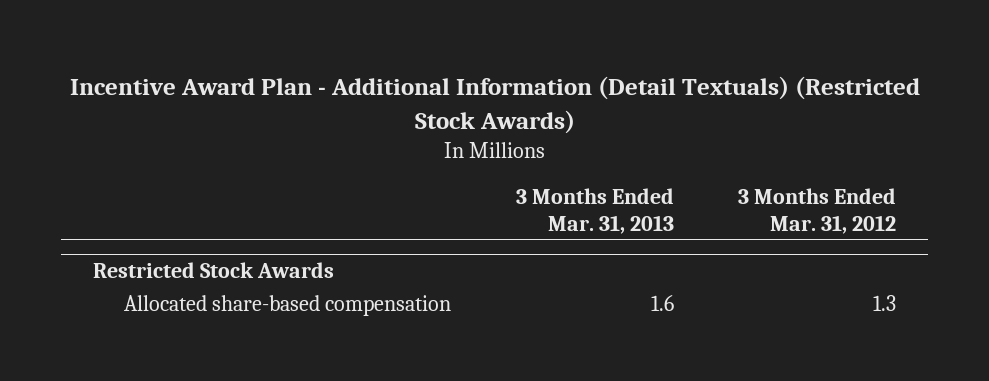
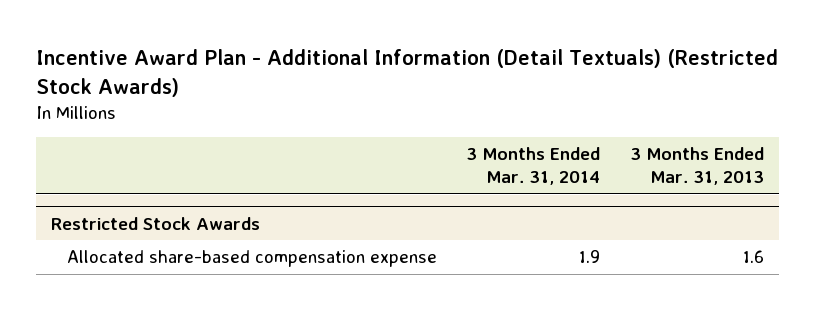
- | 3 Months Ended Mar. 31, 2013 | 3 Months Ended Mar. 31, 2012
+ | 3 Months Ended Mar. 31, 2014 | 3 Months Ended Mar. 31, 2013
@ Restricted Stock Awards
- Allocated share-based compensation | 1.6 | 1.3
+ Allocated share-based compensation expense | 1.9 | 1.6

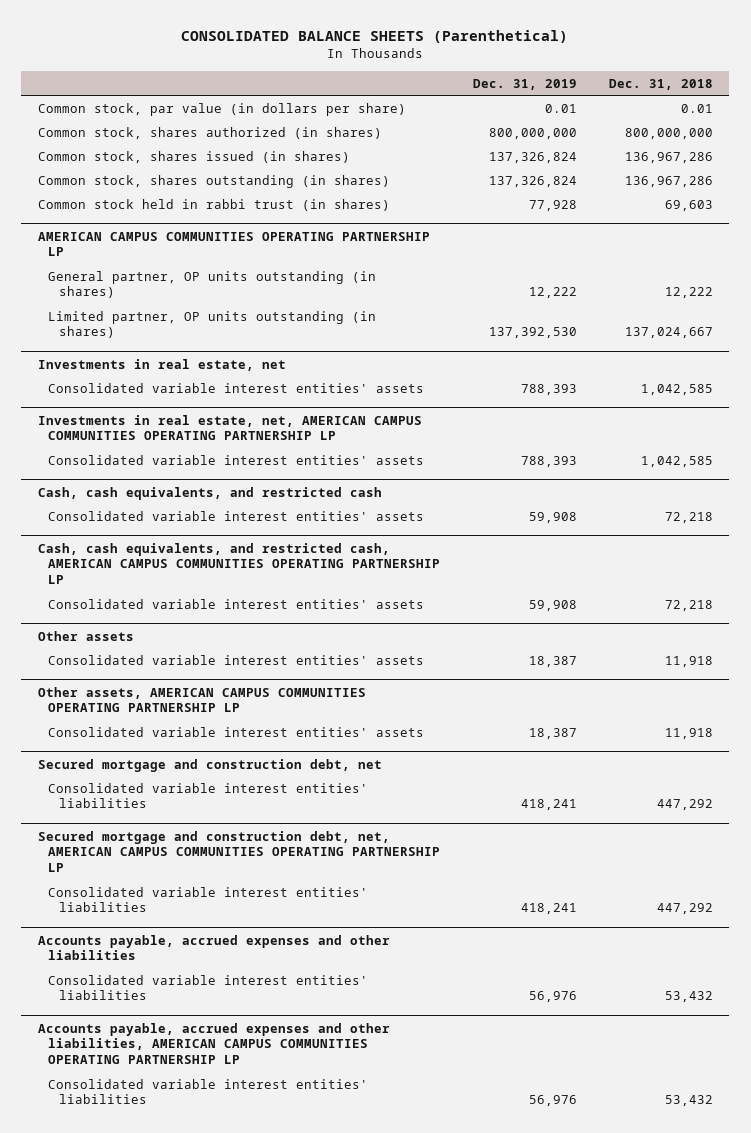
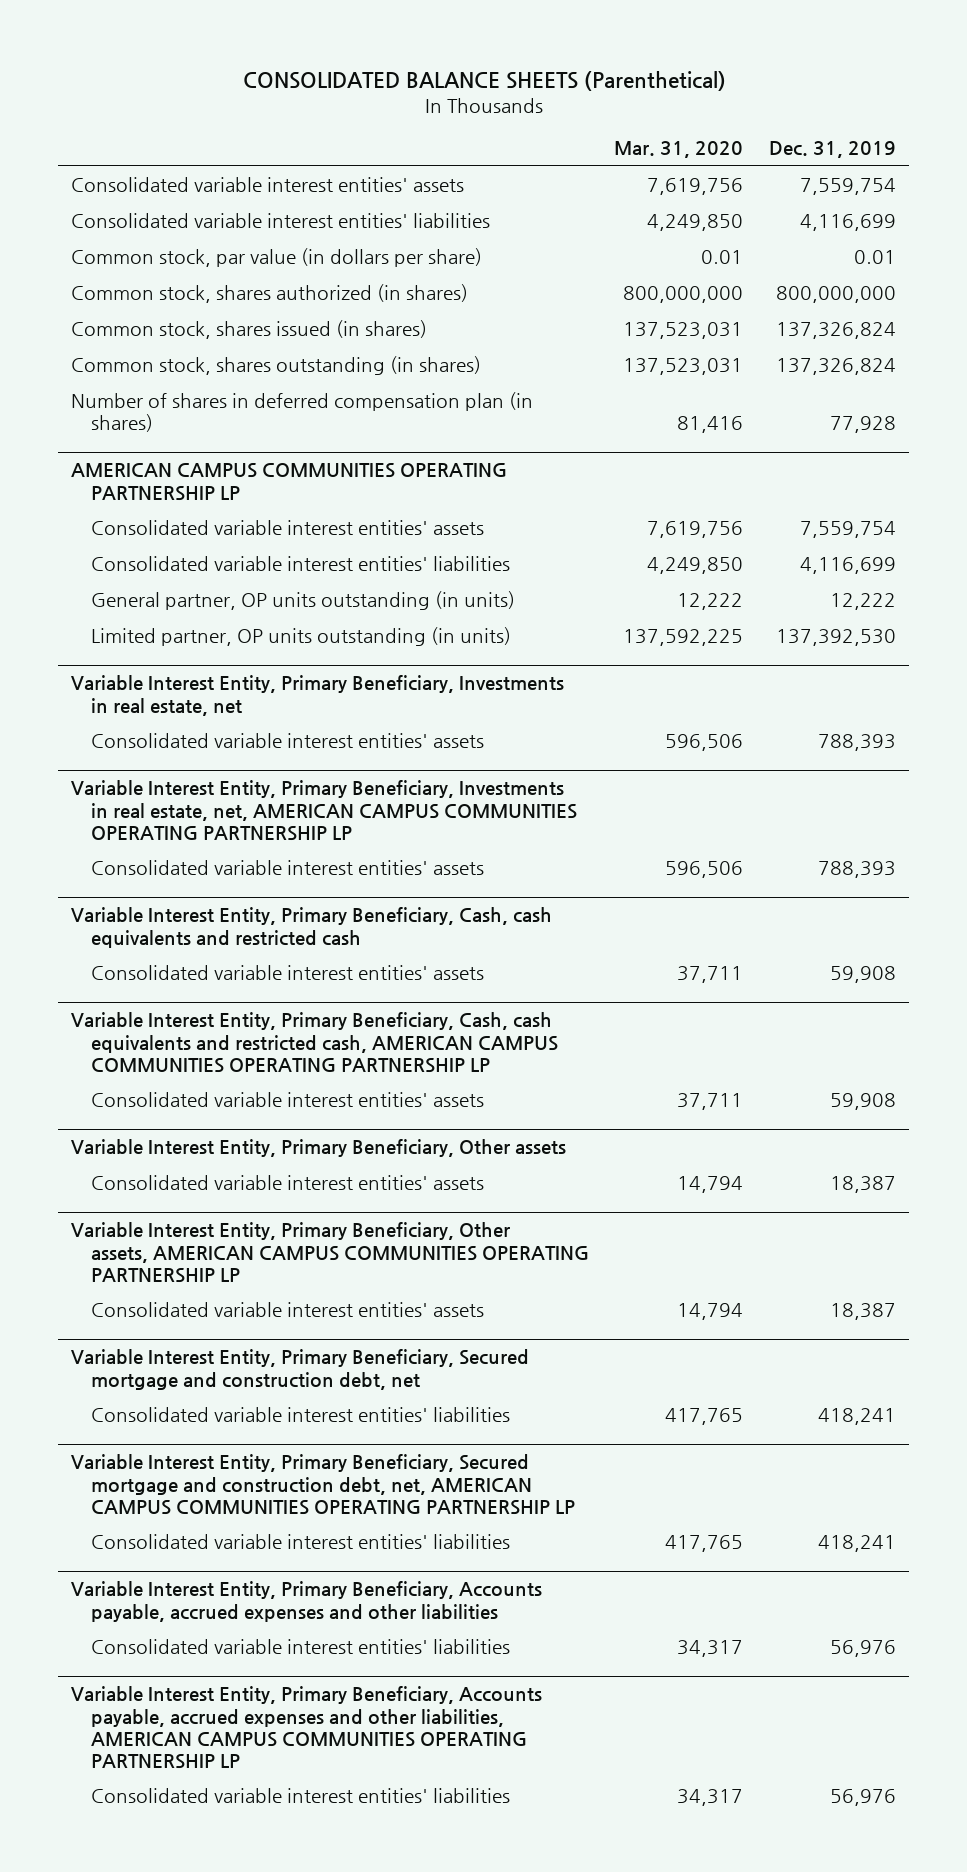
- | Dec. 31, 2019 | Dec. 31, 2018
+ | Mar. 31, 2020 | Dec. 31, 2019
+ Consolidated variable interest entities' assets | 7,619,756 | 7,559,754
+ Consolidated variable interest entities' liabilities | 4,249,850 | 4,116,699
- Common stock held in rabbi trust (in shares) | 77,928 | 69,603
+ Number of shares in deferred compensation plan (in shares) | 81,416 | 77,928
@ AMERICAN CAMPUS COMMUNITIES OPERATING PARTNERSHIP LP
- General partner, OP units outstanding (in shares) | 12,222 | 12,222
- Limited partner, OP units outstanding (in shares) | 137,392,530 | 137,024,667
- Investments in real estate, net
@ AMERICAN CAMPUS COMMUNITIES OPERATING PARTNERSHIP LP
+ Consolidated variable interest entities' assets | 7,619,756 | 7,559,754
+ Consolidated variable interest entities' liabilities | 4,249,850 | 4,116,699
+ General partner, OP units outstanding (in units) | 12,222 | 12,222
+ Limited partner, OP units outstanding (in units) | 137,592,225 | 137,392,530
+ Variable Interest Entity, Primary Beneficiary, Investments in real estate, net
- Investments in real estate, net, AMERICAN CAMPUS COMMUNITIES OPERATING PARTNERSHIP LP
+ Variable Interest Entity, Primary Beneficiary, Investments in real estate, net, AMERICAN CAMPUS COMMUNITIES OPERATING PARTNERSHIP LP
- Cash, cash equivalents, and restricted cash
+ Variable Interest Entity, Primary Beneficiary, Cash, cash equivalents and restricted cash
- Cash, cash equivalents, and restricted cash, AMERICAN CAMPUS COMMUNITIES OPERATING PARTNERSHIP LP
+ Variable Interest Entity, Primary Beneficiary, Cash, cash equivalents and restricted cash, AMERICAN CAMPUS COMMUNITIES OPERATING PARTNERSHIP LP
- Other assets
+ Variable Interest Entity, Primary Beneficiary, Other assets
- Other assets, AMERICAN CAMPUS COMMUNITIES OPERATING PARTNERSHIP LP
+ Variable Interest Entity, Primary Beneficiary, Other assets, AMERICAN CAMPUS COMMUNITIES OPERATING PARTNERSHIP LP
- Secured mortgage and construction debt, net
+ Variable Interest Entity, Primary Beneficiary, Secured mortgage and construction debt, net
- Secured mortgage and construction debt, net, AMERICAN CAMPUS COMMUNITIES OPERATING PARTNERSHIP LP
+ Variable Interest Entity, Primary Beneficiary, Secured mortgage and construction debt, net, AMERICAN CAMPUS COMMUNITIES OPERATING PARTNERSHIP LP
- Accounts payable, accrued expenses and other liabilities
+ Variable Interest Entity, Primary Beneficiary, Accounts payable, accrued expenses and other liabilities
- Accounts payable, accrued expenses and other liabilities, AMERICAN CAMPUS COMMUNITIES OPERATING PARTNERSHIP LP
+ Variable Interest Entity, Primary Beneficiary, Accounts payable, accrued expenses and other liabilities, AMERICAN CAMPUS COMMUNITIES OPERATING PARTNERSHIP LP

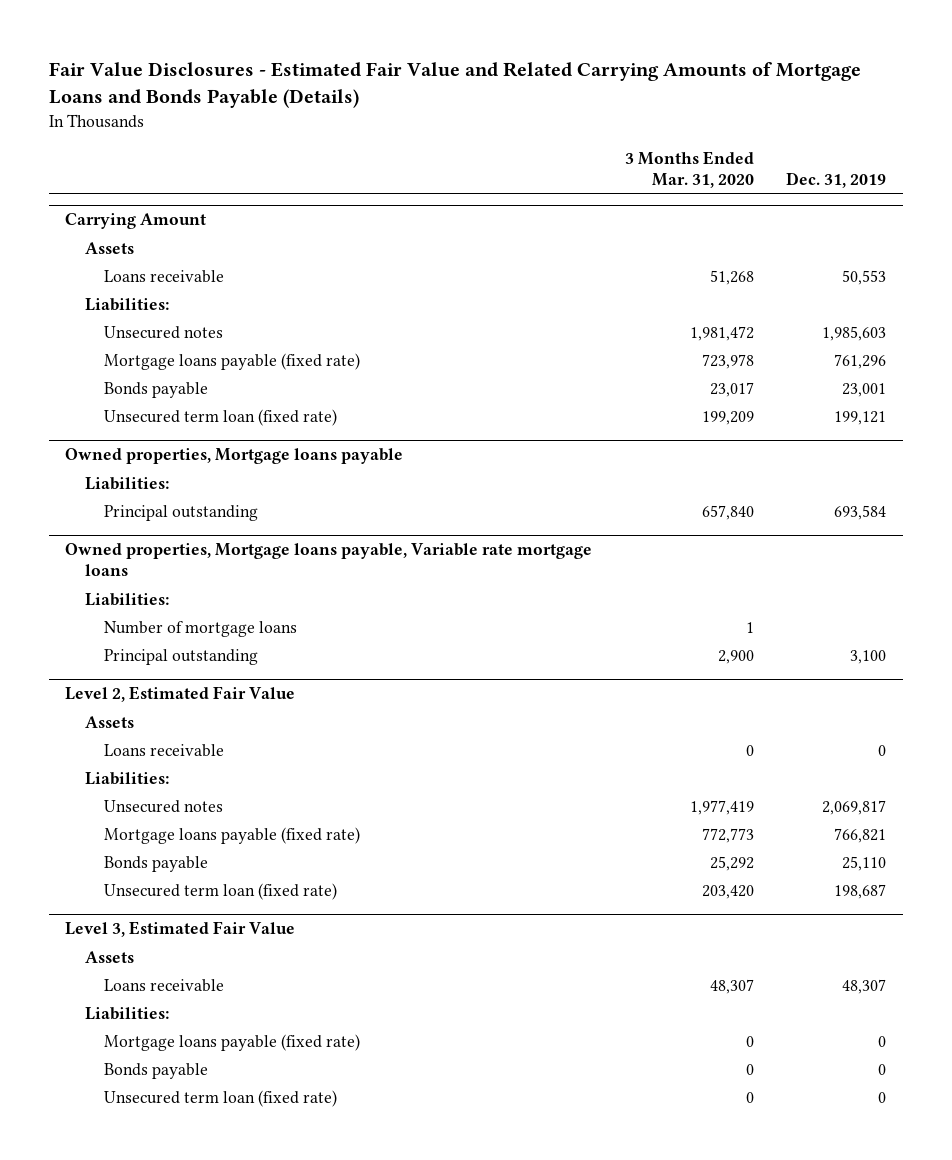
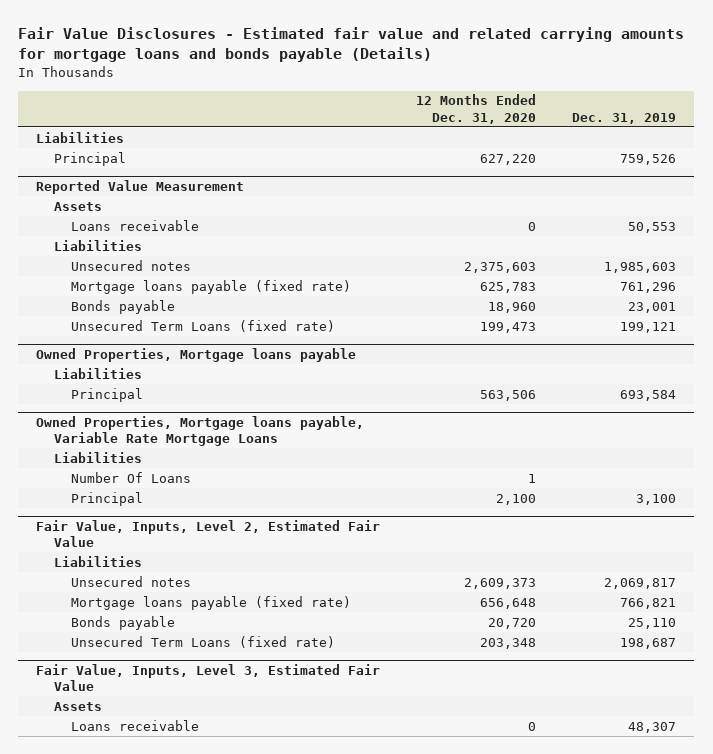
- Fair Value Disclosures - Estimated Fair Value and Related Carrying Amounts of Mortgage Loans and Bonds Payable (Details)
+ Fair Value Disclosures - Estimated fair value and related carrying amounts for mortgage loans and bonds payable (Details)
- | 3 Months Ended Mar. 31, 2020 | Dec. 31, 2019
+ | 12 Months Ended Dec. 31, 2020 | Dec. 31, 2019
- Carrying Amount
+ Liabilities
+ Principal | 627,220 | 759,526
+ Reported Value Measurement
- Liabilities:
+ Liabilities
- Unsecured term loan (fixed rate) | 199,209 | 199,121
- Owned properties, Mortgage loans payable
- Liabilities:
- Principal outstanding | 657,840 | 693,584
- Owned properties, Mortgage loans payable, Variable rate mortgage loans
- Liabilities:
- Number of mortgage loans | 1 |
- Principal outstanding | 2,900 | 3,100
- Level 2, Estimated Fair Value
- Assets
- Loans receivable | 0 | 0
- Liabilities:
+ Unsecured Term Loans (fixed rate) | 199,473 | 199,121
+ Owned Properties, Mortgage loans payable
+ Liabilities
+ Principal | 563,506 | 693,584
+ Owned Properties, Mortgage loans payable, Variable Rate Mortgage Loans
+ Liabilities
+ Number Of Loans | 1 |
+ Principal | 2,100 | 3,100
+ Fair Value, Inputs, Level 2, Estimated Fair Value
+ Liabilities
- Unsecured term loan (fixed rate) | 203,420 | 198,687
- Level 3, Estimated Fair Value
+ Unsecured Term Loans (fixed rate) | 203,348 | 198,687
+ Fair Value, Inputs, Level 3, Estimated Fair Value
- Liabilities:
- Mortgage loans payable (fixed rate) | 0 | 0
- Bonds payable | 0 | 0
- Unsecured term loan (fixed rate) | 0 | 0

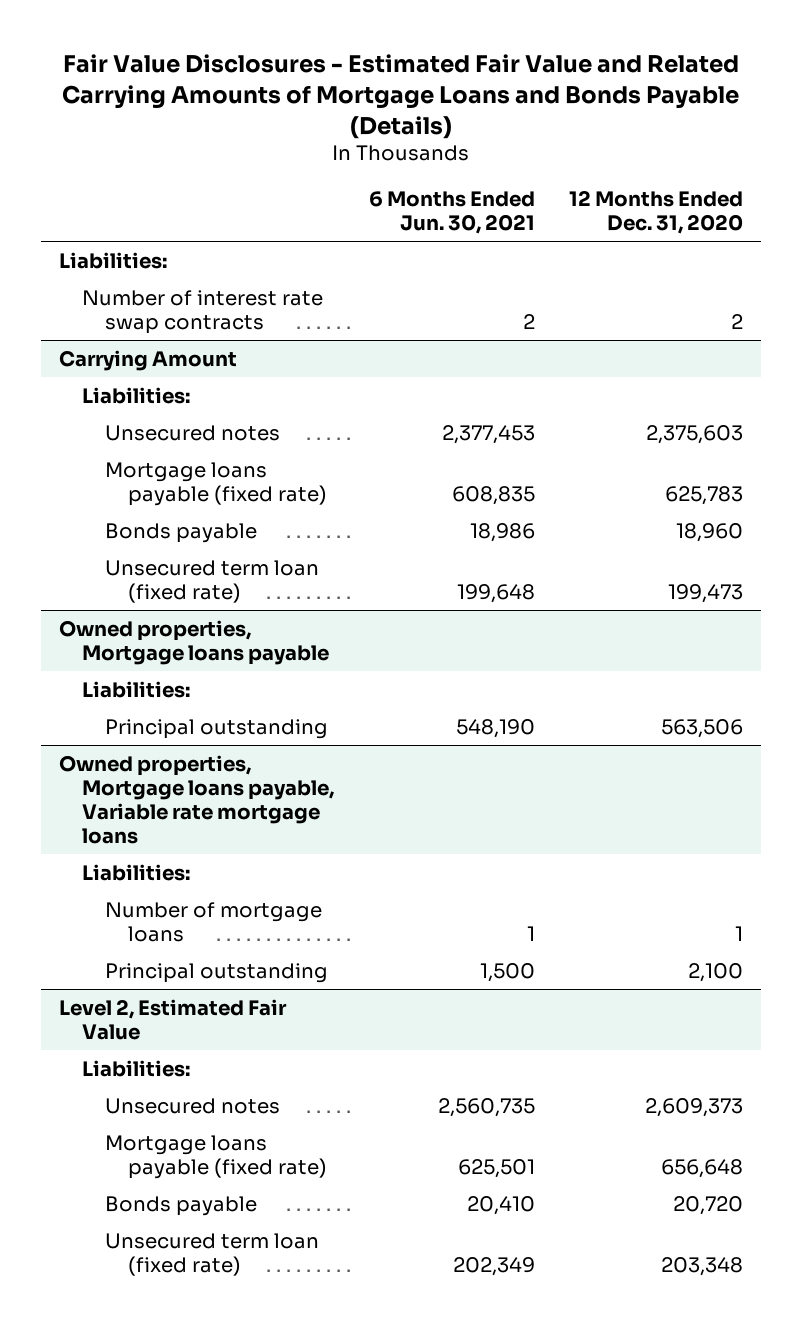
- Fair Value Disclosures - Estimated fair value and related carrying amounts for mortgage loans and bonds payable (Details)
+ Fair Value Disclosures - Estimated Fair Value and Related Carrying Amounts of Mortgage Loans and Bonds Payable (Details)
- | 12 Months Ended Dec. 31, 2020 | Dec. 31, 2019
+ | 6 Months Ended Jun. 30, 2021 | 12 Months Ended Dec. 31, 2020
- Liabilities
- Principal | 627,220 | 759,526
- Reported Value Measurement
- Assets
- Loans receivable | 0 | 50,553
- Liabilities
+ Liabilities:
+ Number of interest rate swap contracts | 2 | 2
+ Carrying Amount
+ Liabilities:
- Unsecured Term Loans (fixed rate) | 199,473 | 199,121
- Owned Properties, Mortgage loans payable
- Liabilities
- Principal | 563,506 | 693,584
- Owned Properties, Mortgage loans payable, Variable Rate Mortgage Loans
- Liabilities
- Number Of Loans | 1 |
- Principal | 2,100 | 3,100
- Fair Value, Inputs, Level 2, Estimated Fair Value
- Liabilities
+ Unsecured term loan (fixed rate) | 199,648 | 199,473
+ Owned properties, Mortgage loans payable
+ Liabilities:
+ Principal outstanding | 548,190 | 563,506
+ Owned properties, Mortgage loans payable, Variable rate mortgage loans
+ Liabilities:
+ Number of mortgage loans | 1 | 1
+ Principal outstanding | 1,500 | 2,100
+ Level 2, Estimated Fair Value
+ Liabilities:
- Unsecured Term Loans (fixed rate) | 203,348 | 198,687
- Fair Value, Inputs, Level 3, Estimated Fair Value
- Assets
- Loans receivable | 0 | 48,307
+ Unsecured term loan (fixed rate) | 202,349 | 203,348

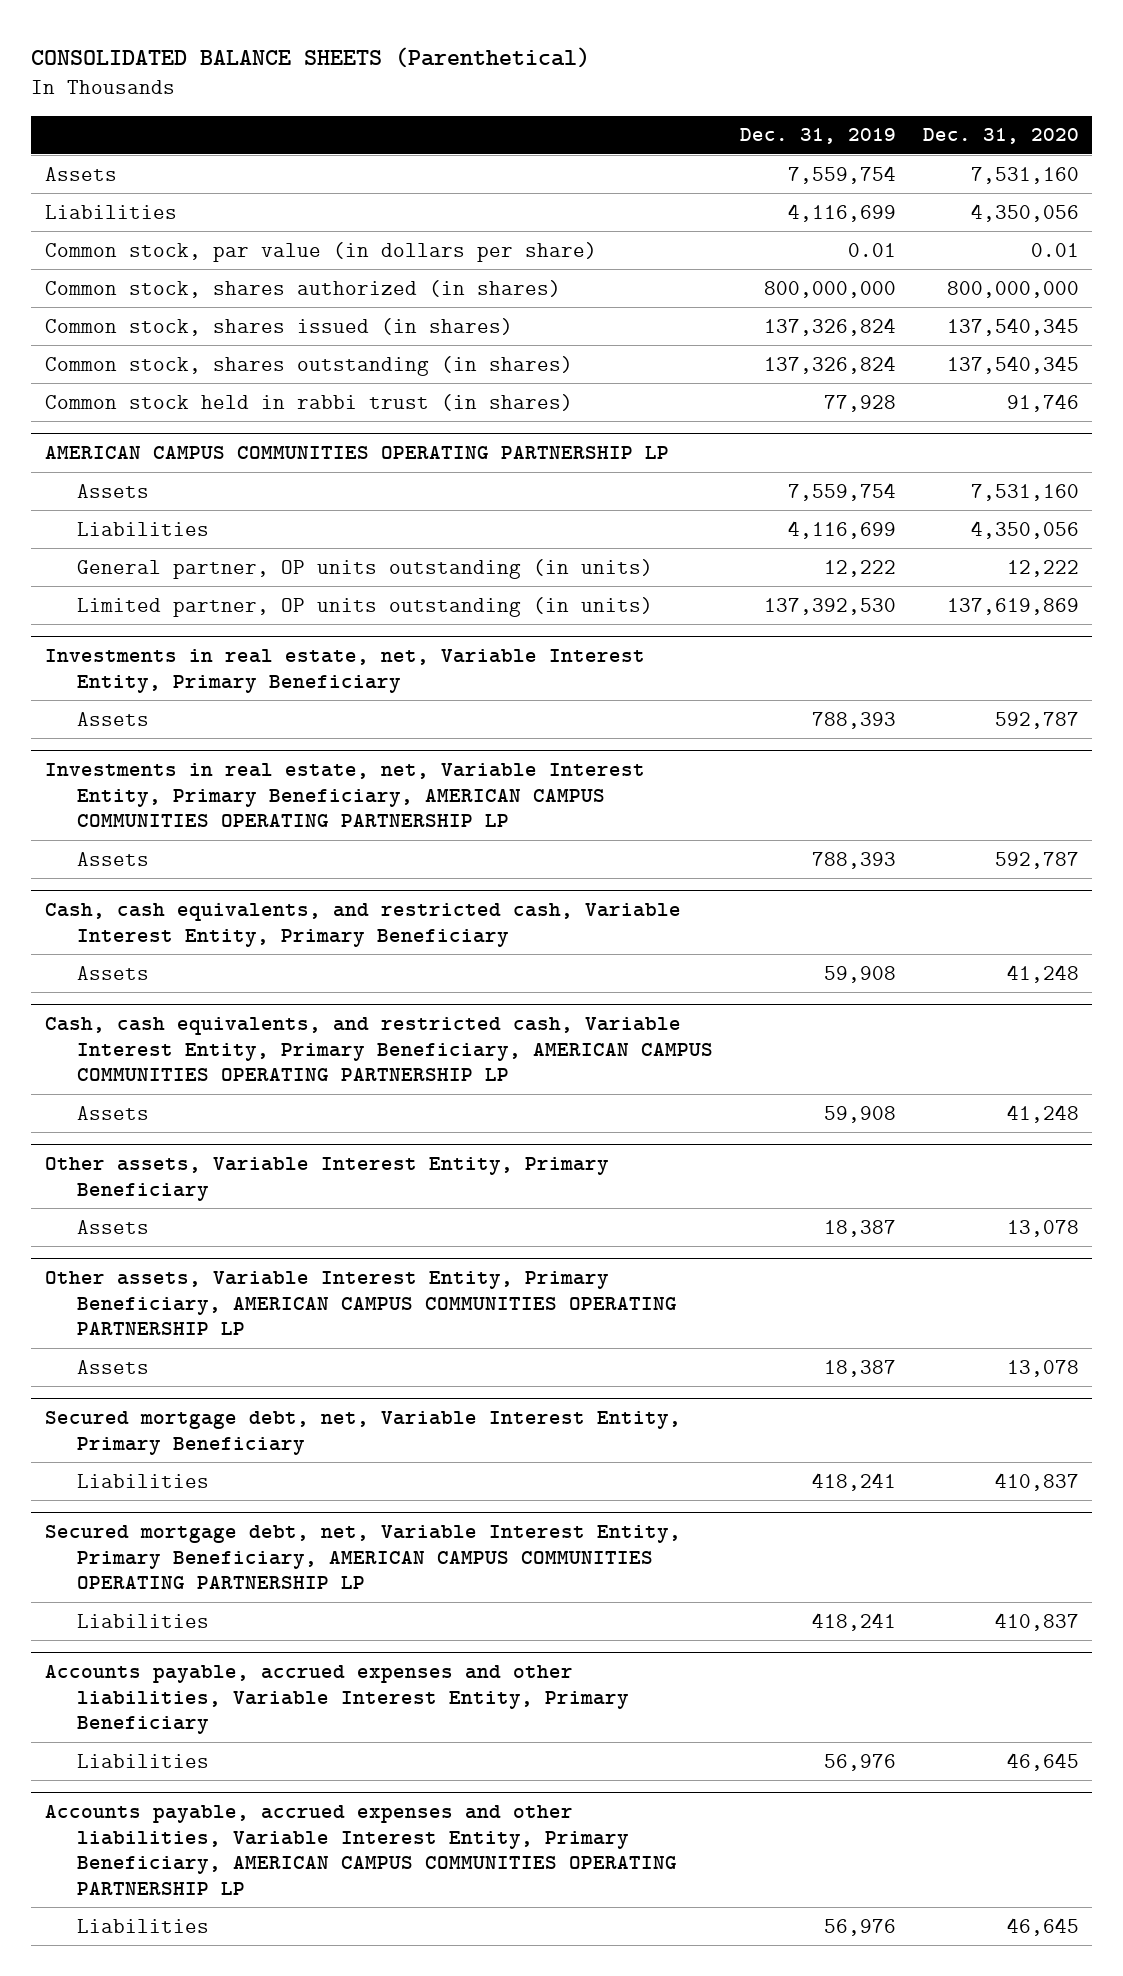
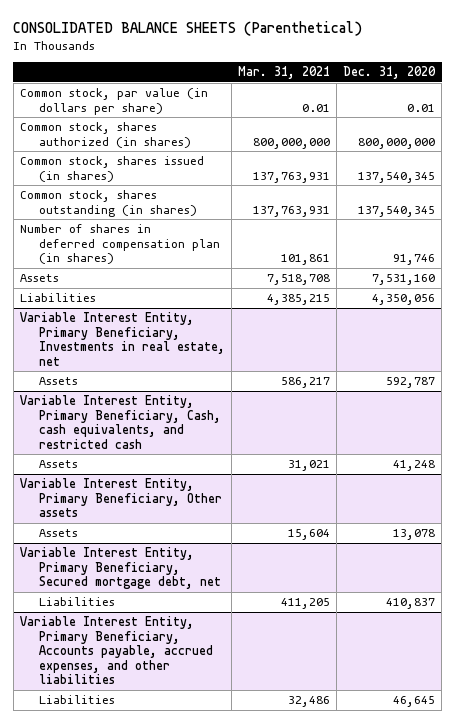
- | Dec. 31, 2019 | Dec. 31, 2020
+ | Mar. 31, 2021 | Dec. 31, 2020
- Assets | 7,559,754 | 7,531,160
- Liabilities | 4,116,699 | 4,350,056
- Common stock held in rabbi trust (in shares) | 77,928 | 91,746
- AMERICAN CAMPUS COMMUNITIES OPERATING PARTNERSHIP LP
+ Number of shares in deferred compensation plan (in shares) | 101,861 | 91,746
- General partner, OP units outstanding (in units) | 12,222 | 12,222
- Limited partner, OP units outstanding (in units) | 137,392,530 | 137,619,869
- Investments in real estate, net, Variable Interest Entity, Primary Beneficiary
- Assets | 788,393 | 592,787
- Investments in real estate, net, Variable Interest Entity, Primary Beneficiary, AMERICAN CAMPUS COMMUNITIES OPERATING PARTNERSHIP LP
+ Variable Interest Entity, Primary Beneficiary, Investments in real estate, net
- Cash, cash equivalents, and restricted cash, Variable Interest Entity, Primary Beneficiary
- Assets | 59,908 | 41,248
- Cash, cash equivalents, and restricted cash, Variable Interest Entity, Primary Beneficiary, AMERICAN CAMPUS COMMUNITIES OPERATING PARTNERSHIP LP
+ Variable Interest Entity, Primary Beneficiary, Cash, cash equivalents, and restricted cash
- Other assets, Variable Interest Entity, Primary Beneficiary
- Assets | 18,387 | 13,078
- Other assets, Variable Interest Entity, Primary Beneficiary, AMERICAN CAMPUS COMMUNITIES OPERATING PARTNERSHIP LP
+ Variable Interest Entity, Primary Beneficiary, Other assets
- Secured mortgage debt, net, Variable Interest Entity, Primary Beneficiary
- Liabilities | 418,241 | 410,837
- Secured mortgage debt, net, Variable Interest Entity, Primary Beneficiary, AMERICAN CAMPUS COMMUNITIES OPERATING PARTNERSHIP LP
+ Variable Interest Entity, Primary Beneficiary, Secured mortgage debt, net
- Accounts payable, accrued expenses and other liabilities, Variable Interest Entity, Primary Beneficiary
- Liabilities | 56,976 | 46,645
- Accounts payable, accrued expenses and other liabilities, Variable Interest Entity, Primary Beneficiary, AMERICAN CAMPUS COMMUNITIES OPERATING PARTNERSHIP LP
+ Variable Interest Entity, Primary Beneficiary, Accounts payable, accrued expenses, and other liabilities

